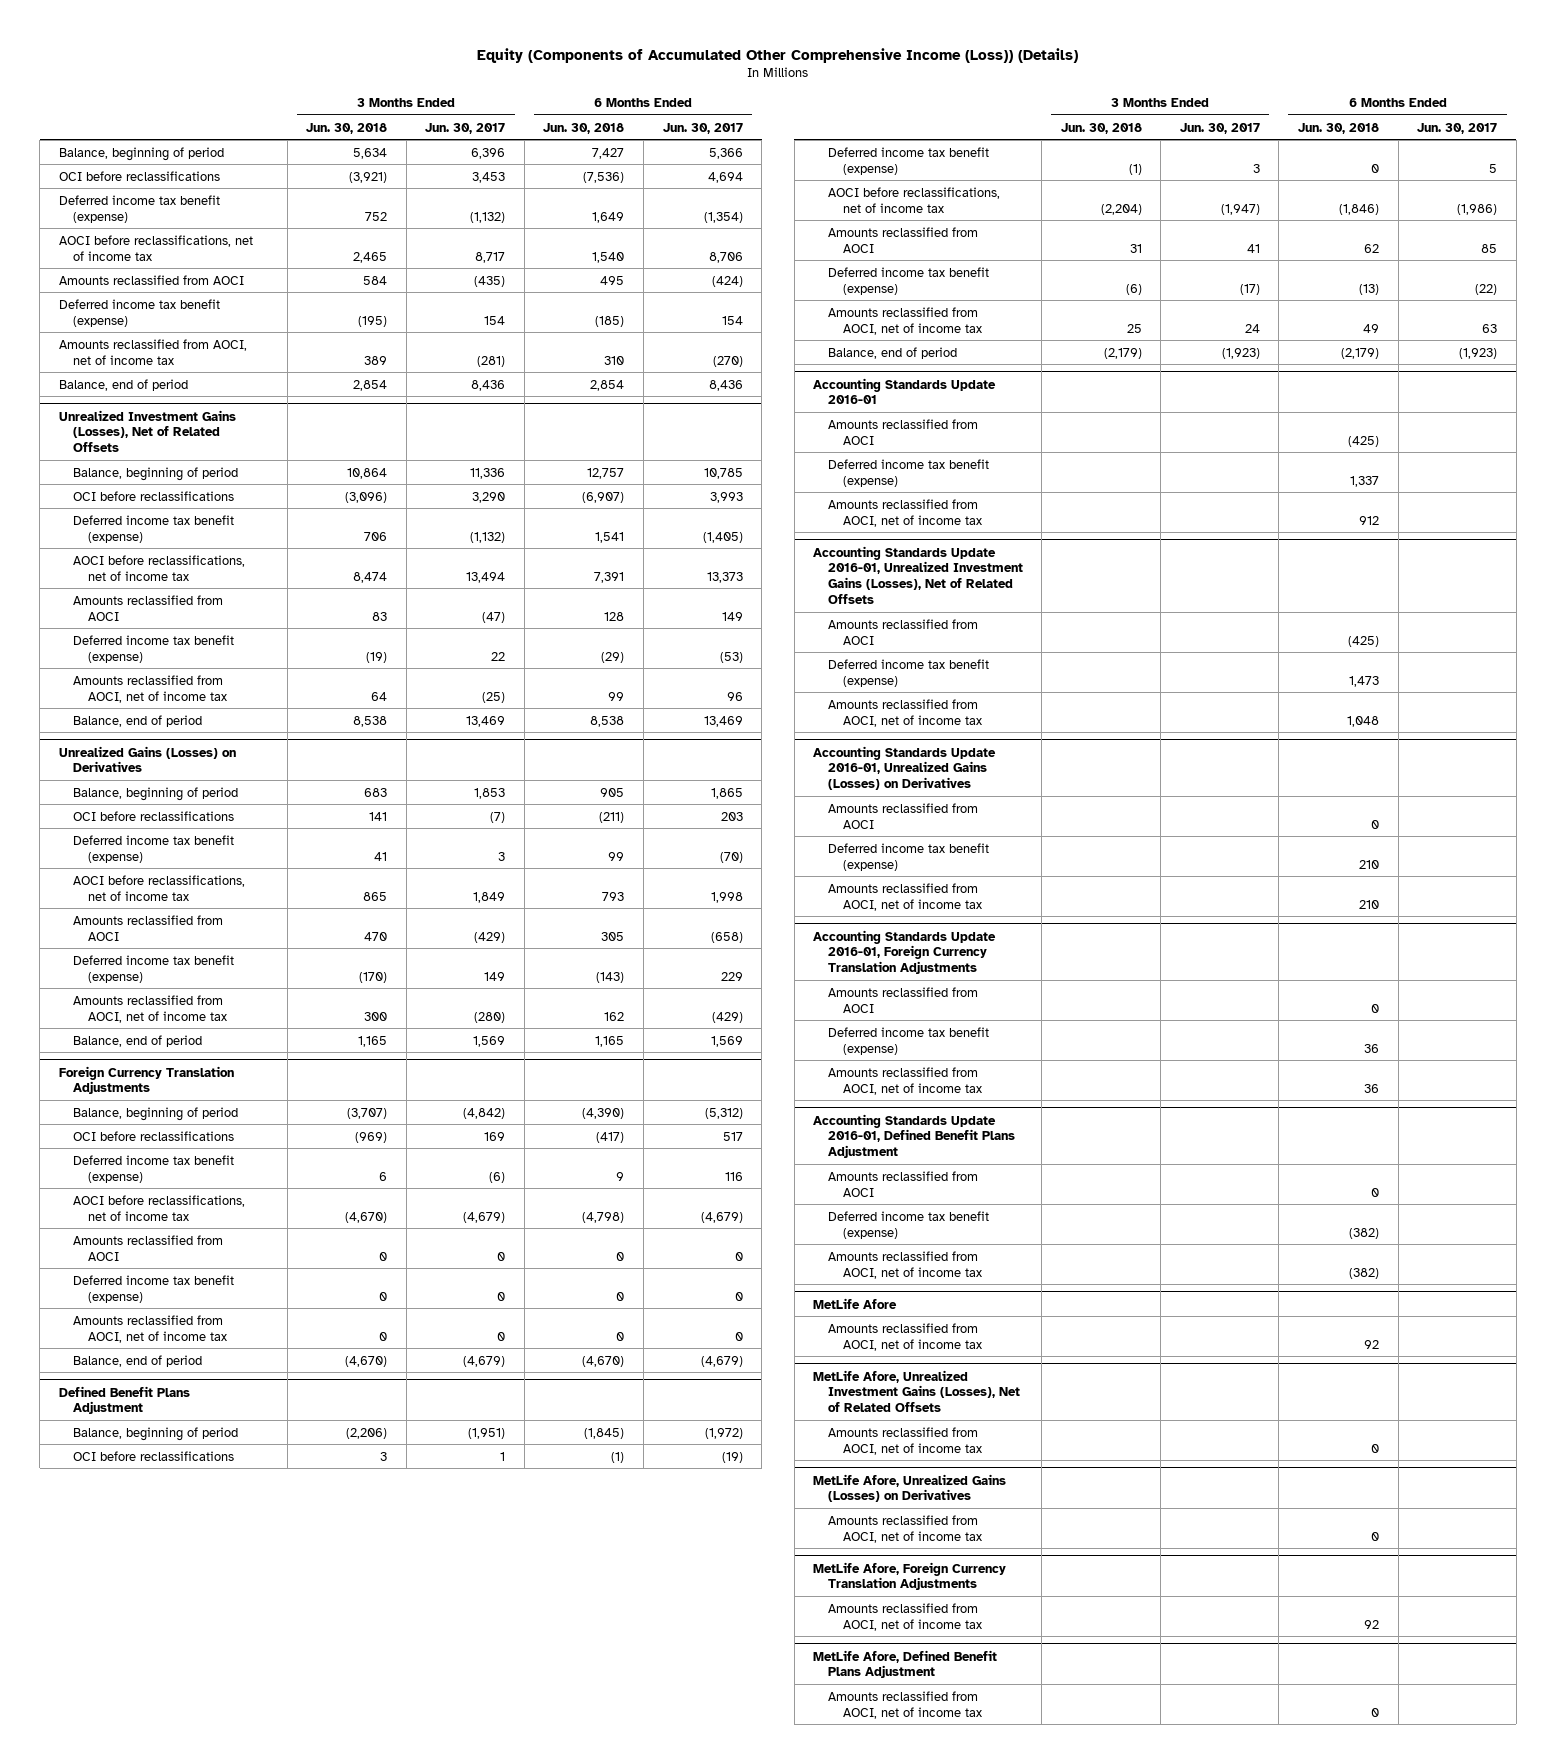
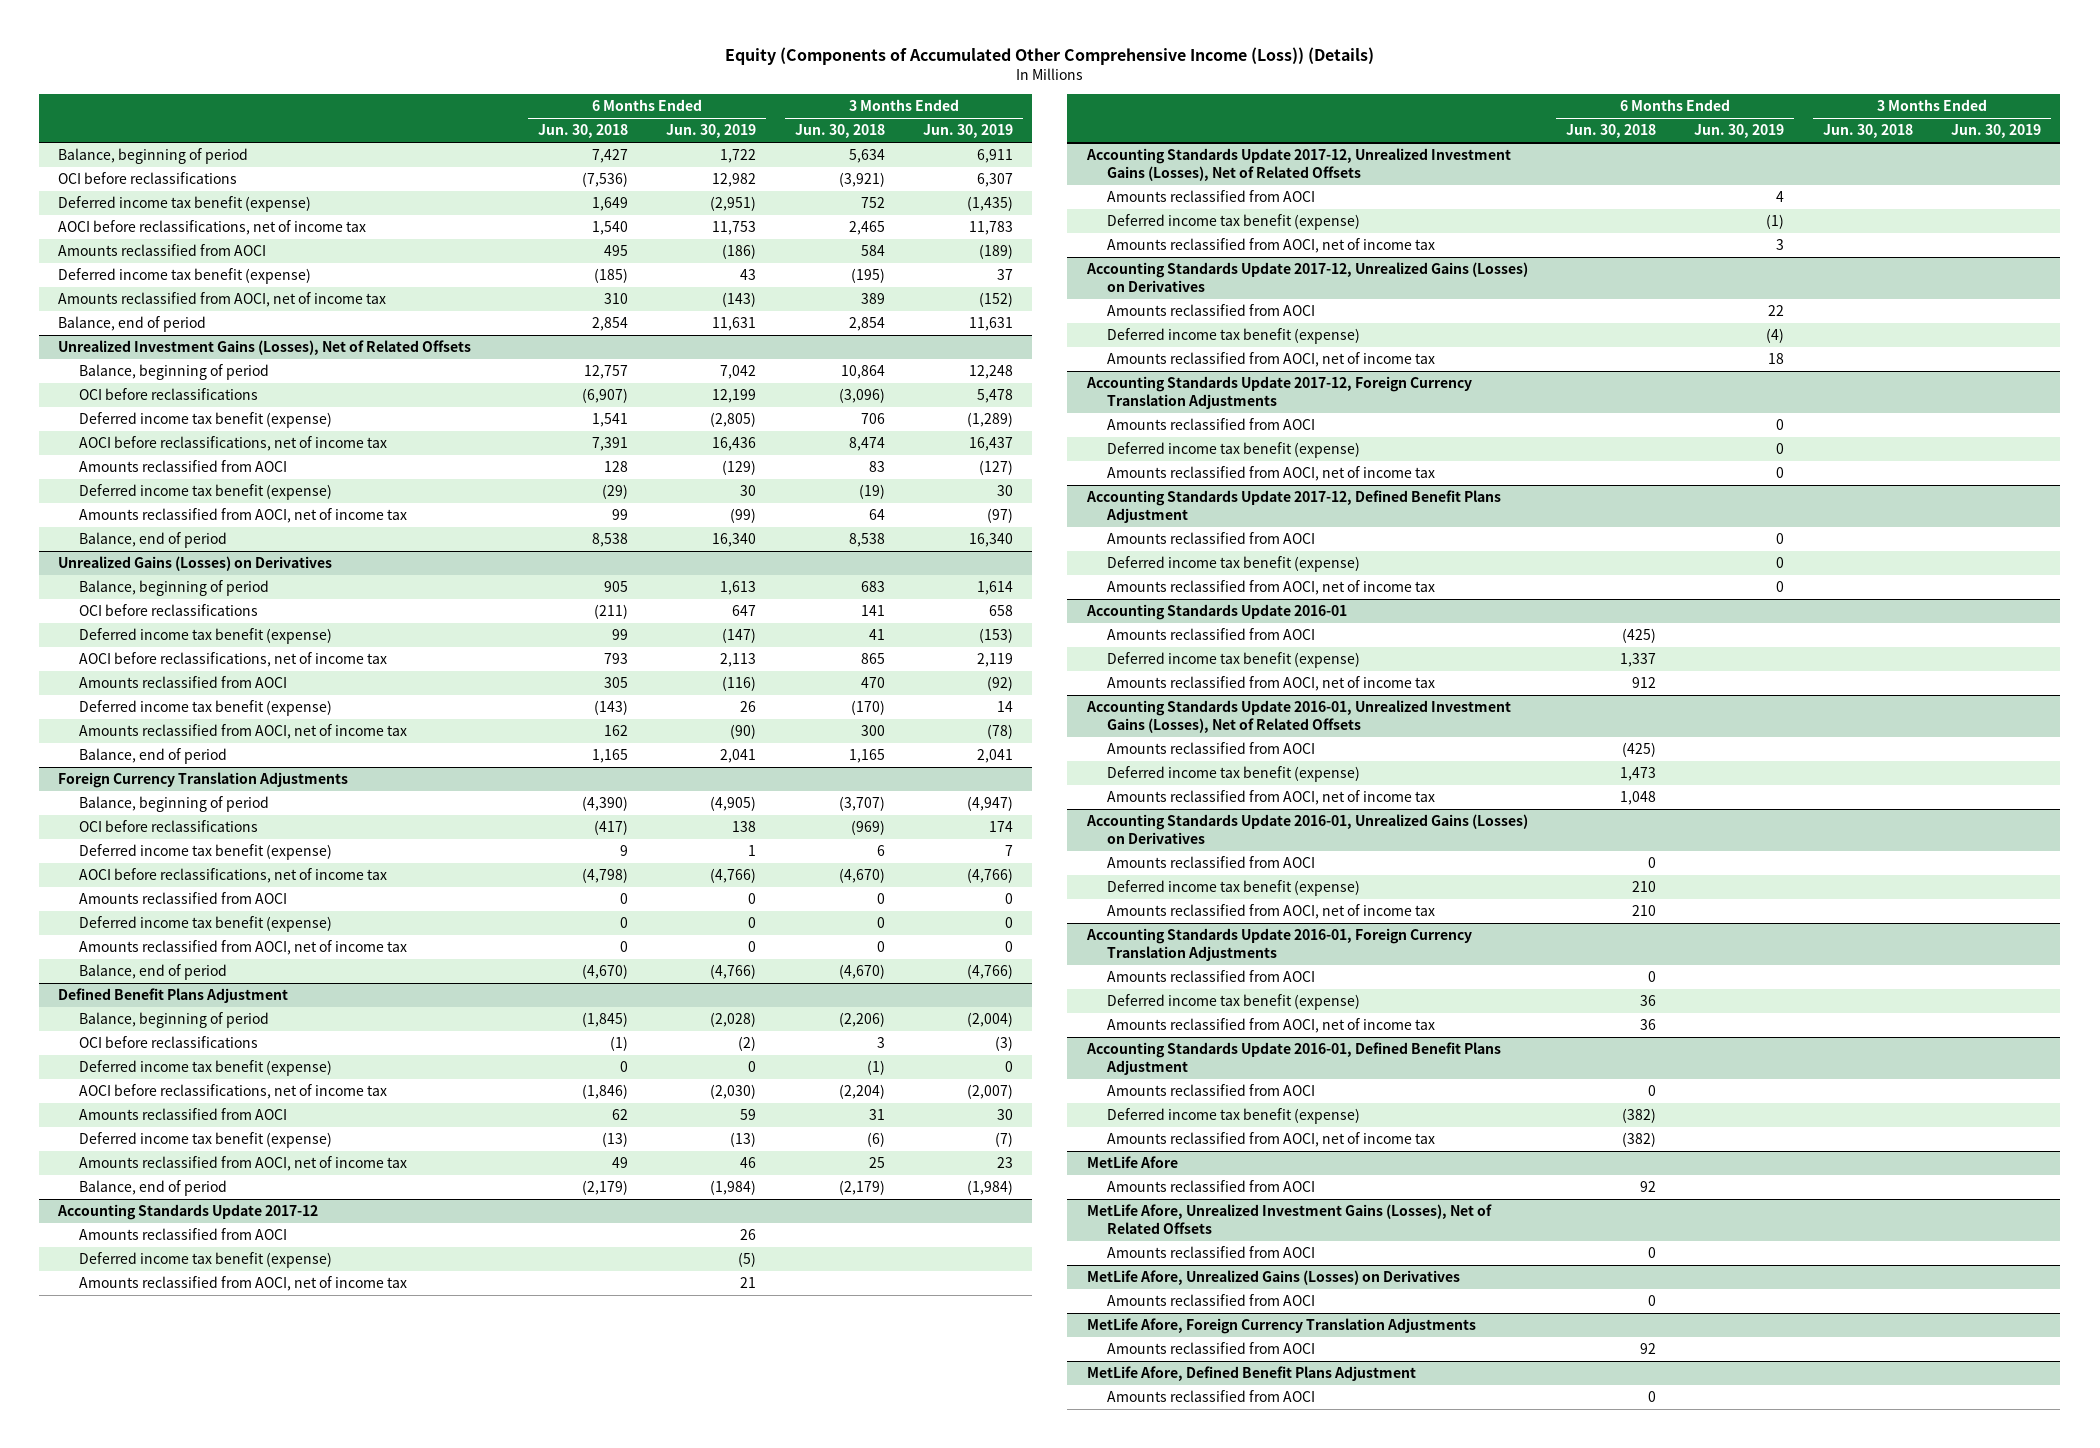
- | 3 Months Ended Jun. 30, 2018 | 3 Months Ended Jun. 30, 2017 | 6 Months Ended Jun. 30, 2018 | 6 Months Ended Jun. 30, 2017
+ | 6 Months Ended Jun. 30, 2018 | 6 Months Ended Jun. 30, 2019 | 3 Months Ended Jun. 30, 2018 | 3 Months Ended Jun. 30, 2019
+ Accounting Standards Update 2017-12
+ Amounts reclassified from AOCI | | 26 | |
+ Deferred income tax benefit (expense) | | (5) | |
+ Amounts reclassified from AOCI, net of income tax | | 21 | |
+ Accounting Standards Update 2017-12, Unrealized Investment Gains (Losses), Net of Related Offsets
+ Amounts reclassified from AOCI | | 4 | |
+ Deferred income tax benefit (expense) | | (1) | |
+ Amounts reclassified from AOCI, net of income tax | | 3 | |
+ Accounting Standards Update 2017-12, Unrealized Gains (Losses) on Derivatives
+ Amounts reclassified from AOCI | | 22 | |
+ Deferred income tax benefit (expense) | | (4) | |
+ Amounts reclassified from AOCI, net of income tax | | 18 | |
+ Accounting Standards Update 2017-12, Foreign Currency Translation Adjustments
+ Amounts reclassified from AOCI | | 0 | |
+ Deferred income tax benefit (expense) | | 0 | |
+ Amounts reclassified from AOCI, net of income tax | | 0 | |
+ Accounting Standards Update 2017-12, Defined Benefit Plans Adjustment
+ Amounts reclassified from AOCI | | 0 | |
+ Deferred income tax benefit (expense) | | 0 | |
+ Amounts reclassified from AOCI, net of income tax | | 0 | |
@ MetLife Afore
- Amounts reclassified from AOCI, net of income tax | | | 92 |
+ Amounts reclassified from AOCI | 92 | | |
@ MetLife Afore, Unrealized Investment Gains (Losses), Net of Related Offsets
- Amounts reclassified from AOCI, net of income tax | | | 0 |
+ Amounts reclassified from AOCI | 0 | | |
@ MetLife Afore, Unrealized Gains (Losses) on Derivatives
- Amounts reclassified from AOCI, net of income tax | | | 0 |
+ Amounts reclassified from AOCI | 0 | | |
@ MetLife Afore, Foreign Currency Translation Adjustments
- Amounts reclassified from AOCI, net of income tax | | | 92 |
+ Amounts reclassified from AOCI | 92 | | |
@ MetLife Afore, Defined Benefit Plans Adjustment
- Amounts reclassified from AOCI, net of income tax | | | 0 |
+ Amounts reclassified from AOCI | 0 | | |

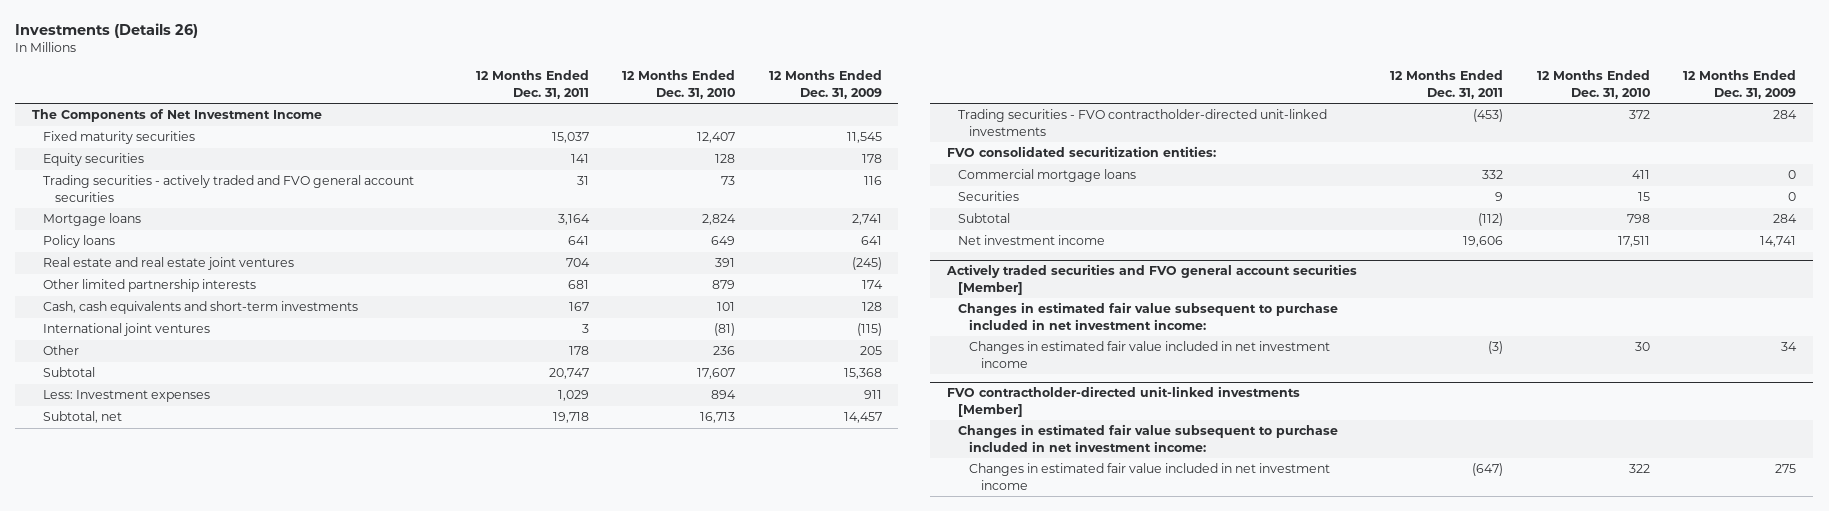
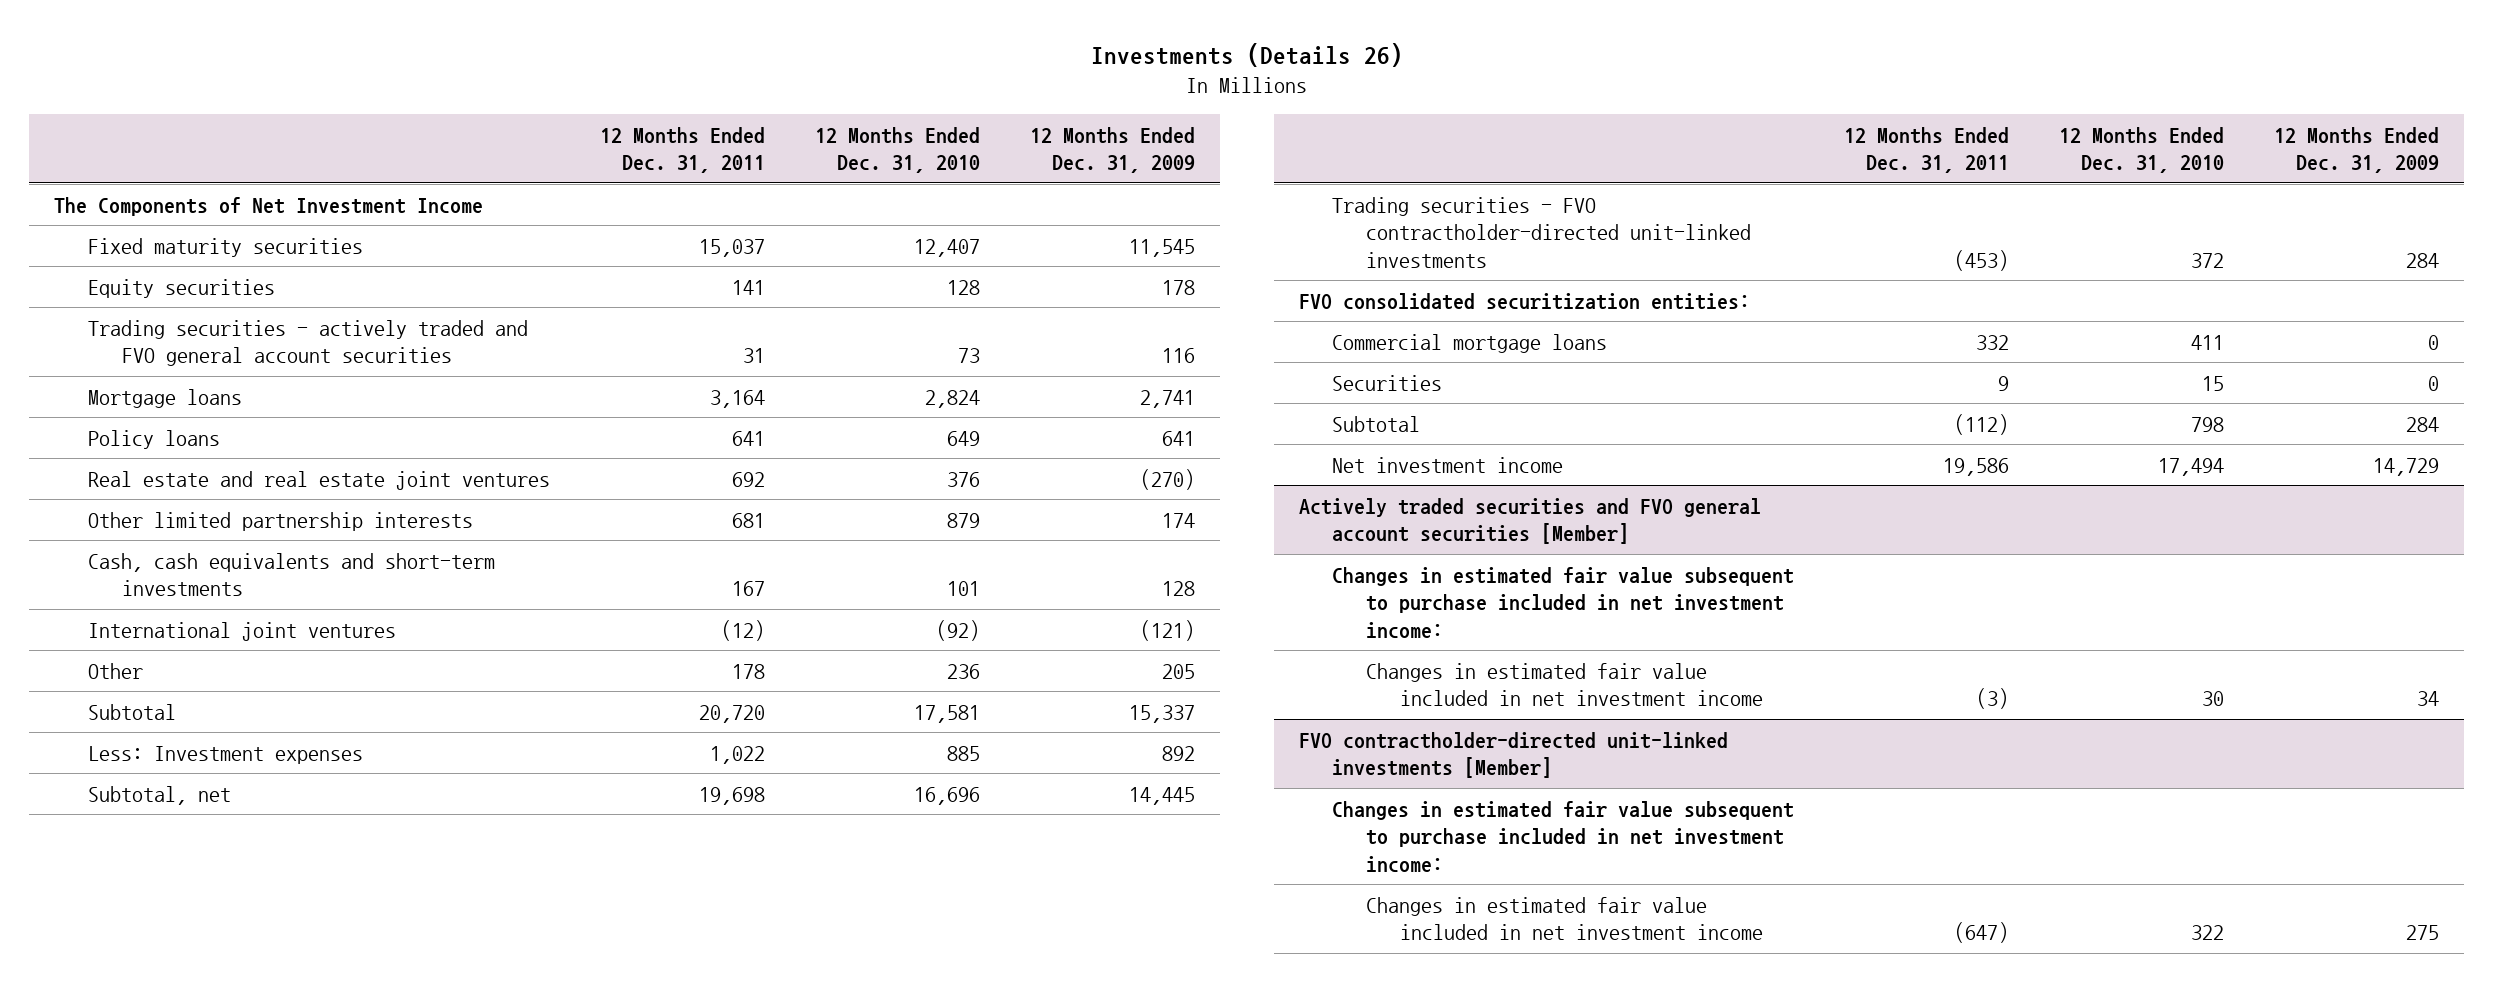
- Real estate and real estate joint ventures | 704 | 391 | (245)
+ Real estate and real estate joint ventures | 692 | 376 | (270)
- International joint ventures | 3 | (81) | (115)
+ International joint ventures | (12) | (92) | (121)
- Subtotal | 20,747 | 17,607 | 15,368
- Less: Investment expenses | 1,029 | 894 | 911
- Subtotal, net | 19,718 | 16,713 | 14,457
+ Subtotal | 20,720 | 17,581 | 15,337
+ Less: Investment expenses | 1,022 | 885 | 892
+ Subtotal, net | 19,698 | 16,696 | 14,445
- Net investment income | 19,606 | 17,511 | 14,741
+ Net investment income | 19,586 | 17,494 | 14,729

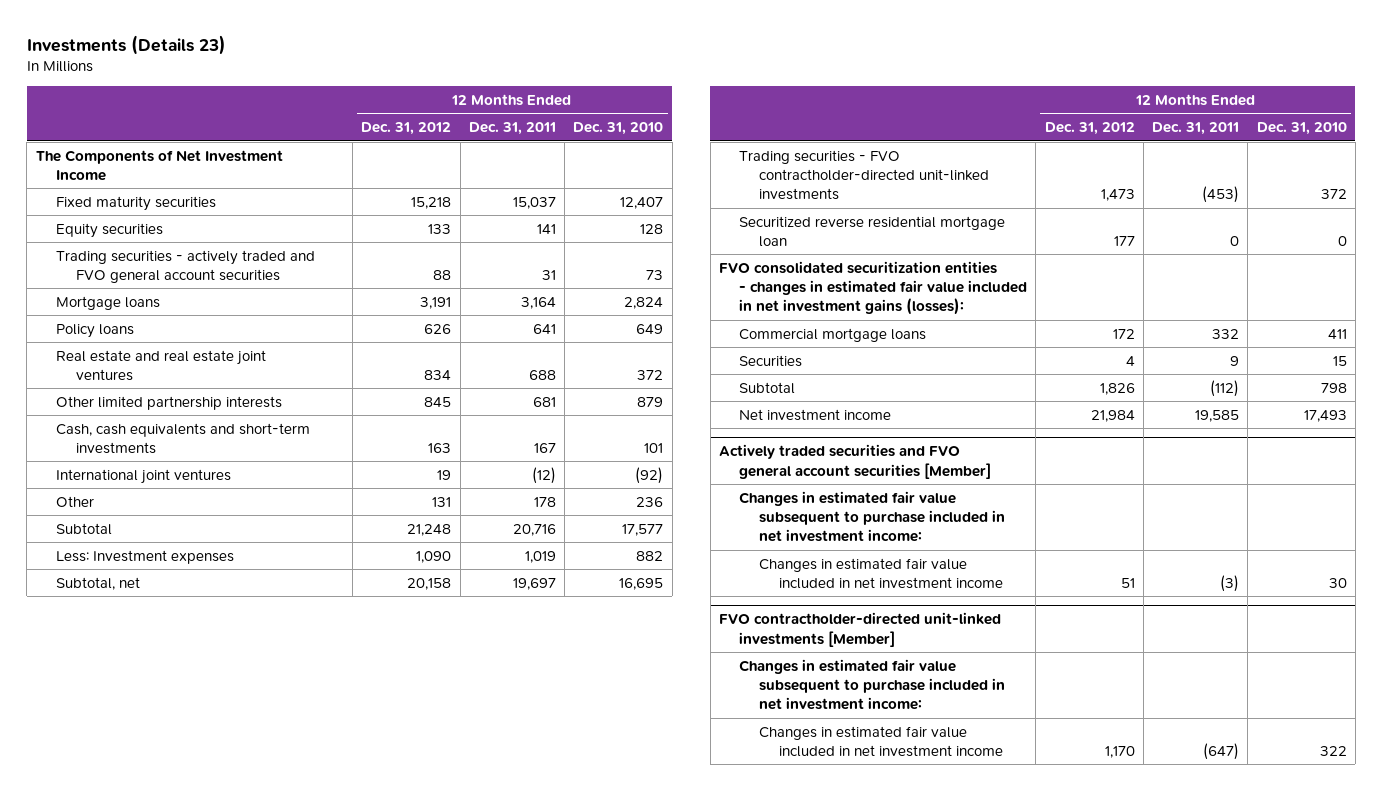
- Investments (Details 26)
+ Investments (Details 23)
- | 12 Months Ended Dec. 31, 2011 | 12 Months Ended Dec. 31, 2010 | 12 Months Ended Dec. 31, 2009
+ | 12 Months Ended Dec. 31, 2012 | 12 Months Ended Dec. 31, 2011 | 12 Months Ended Dec. 31, 2010
- Real estate and real estate joint ventures | 692 | 376 | (270)
+ Real estate and real estate joint ventures | 834 | 688 | 372
- Subtotal | 20,720 | 17,581 | 15,337
- Less: Investment expenses | 1,022 | 885 | 892
- Subtotal, net | 19,698 | 16,696 | 14,445
+ Subtotal | 21,248 | 20,716 | 17,577
+ Less: Investment expenses | 1,090 | 1,019 | 882
+ Subtotal, net | 20,158 | 19,697 | 16,695
- FVO consolidated securitization entities:
+ Securitized reverse residential mortgage loan | 177 | 0 | 0
+ FVO consolidated securitization entities - changes in estimated fair value included in net investment gains (losses):
- Net investment income | 19,586 | 17,494 | 14,729
+ Net investment income | 21,984 | 19,585 | 17,493

